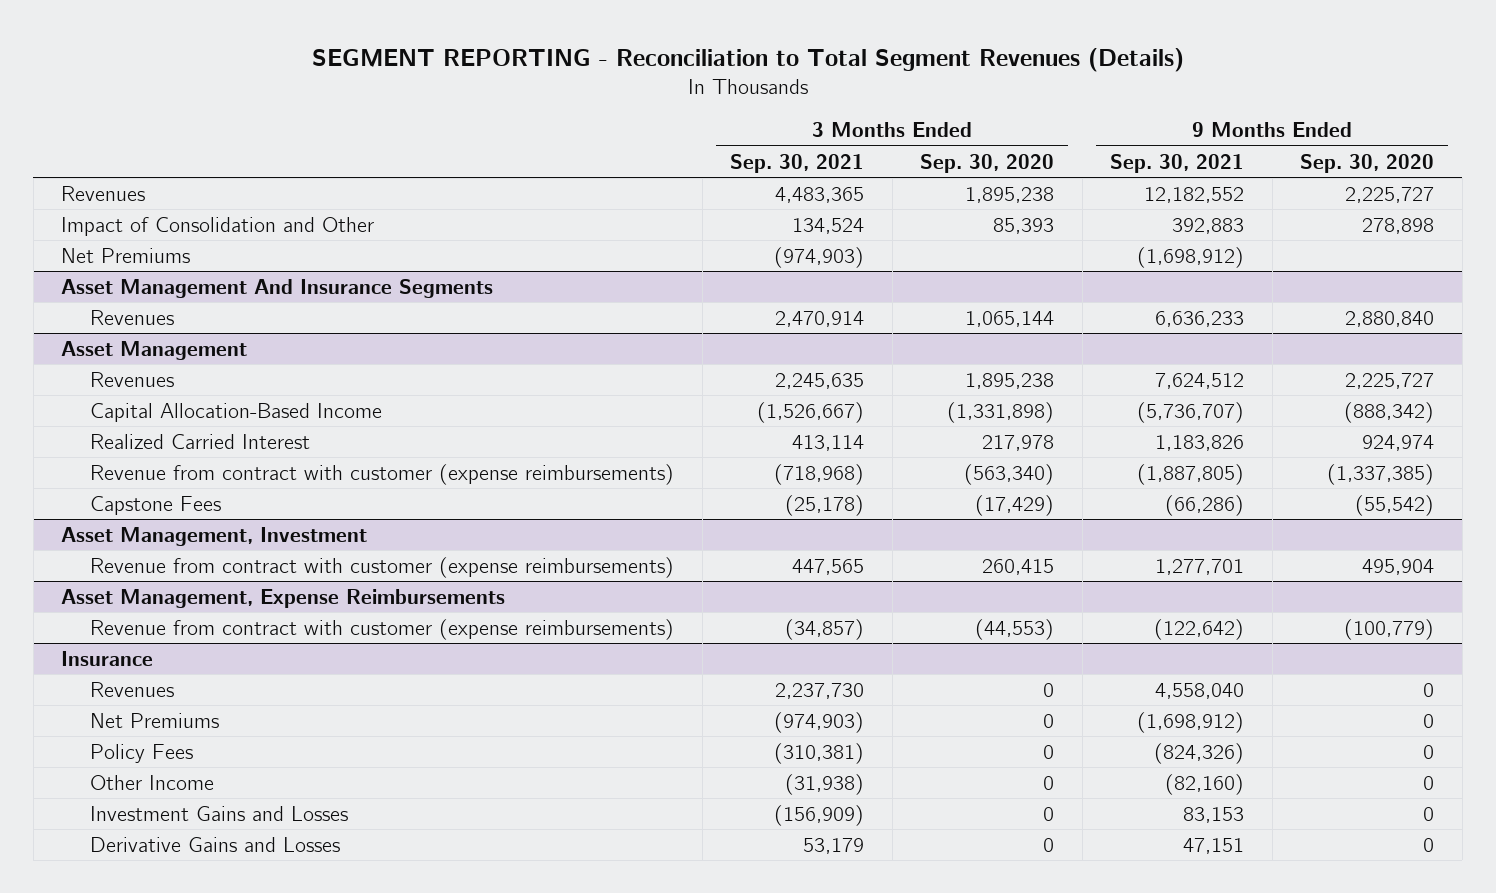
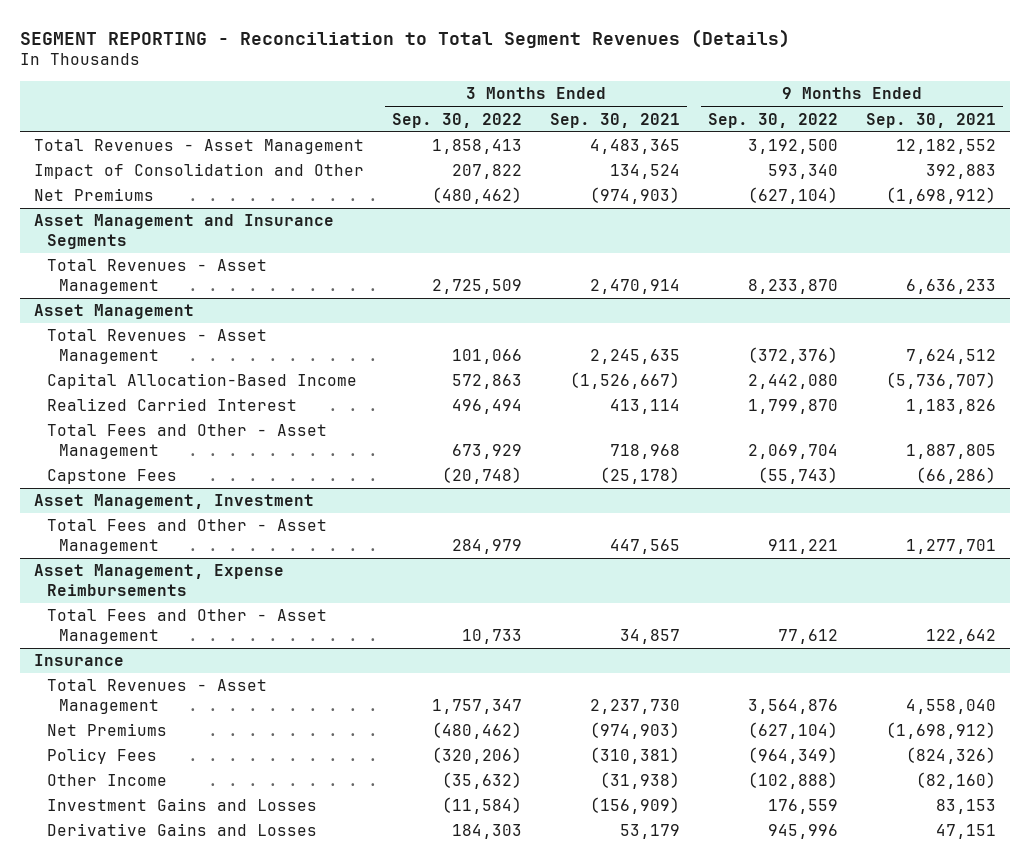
- | 3 Months Ended Sep. 30, 2021 | 3 Months Ended Sep. 30, 2020 | 9 Months Ended Sep. 30, 2021 | 9 Months Ended Sep. 30, 2020
+ | 3 Months Ended Sep. 30, 2022 | 3 Months Ended Sep. 30, 2021 | 9 Months Ended Sep. 30, 2022 | 9 Months Ended Sep. 30, 2021
- Revenues | 4,483,365 | 1,895,238 | 12,182,552 | 2,225,727
+ Total Revenues - Asset Management | 1,858,413 | 4,483,365 | 3,192,500 | 12,182,552
- Asset Management And Insurance Segments
- Revenues | 2,470,914 | 1,065,144 | 6,636,233 | 2,880,840
+ Asset Management and Insurance Segments
+ Total Revenues - Asset Management | 2,725,509 | 2,470,914 | 8,233,870 | 6,636,233
@ Asset Management
- Revenues | 2,245,635 | 1,895,238 | 7,624,512 | 2,225,727
+ Total Revenues - Asset Management | 101,066 | 2,245,635 | (372,376) | 7,624,512
- Revenue from contract with customer (expense reimbursements) | (718,968) | (563,340) | (1,887,805) | (1,337,385)
+ Total Fees and Other - Asset Management | 673,929 | 718,968 | 2,069,704 | 1,887,805
@ Asset Management, Investment
- Revenue from contract with customer (expense reimbursements) | 447,565 | 260,415 | 1,277,701 | 495,904
+ Total Fees and Other - Asset Management | 284,979 | 447,565 | 911,221 | 1,277,701
@ Asset Management, Expense Reimbursements
- Revenue from contract with customer (expense reimbursements) | (34,857) | (44,553) | (122,642) | (100,779)
+ Total Fees and Other - Asset Management | 10,733 | 34,857 | 77,612 | 122,642
@ Insurance
- Revenues | 2,237,730 | 0 | 4,558,040 | 0
+ Total Revenues - Asset Management | 1,757,347 | 2,237,730 | 3,564,876 | 4,558,040

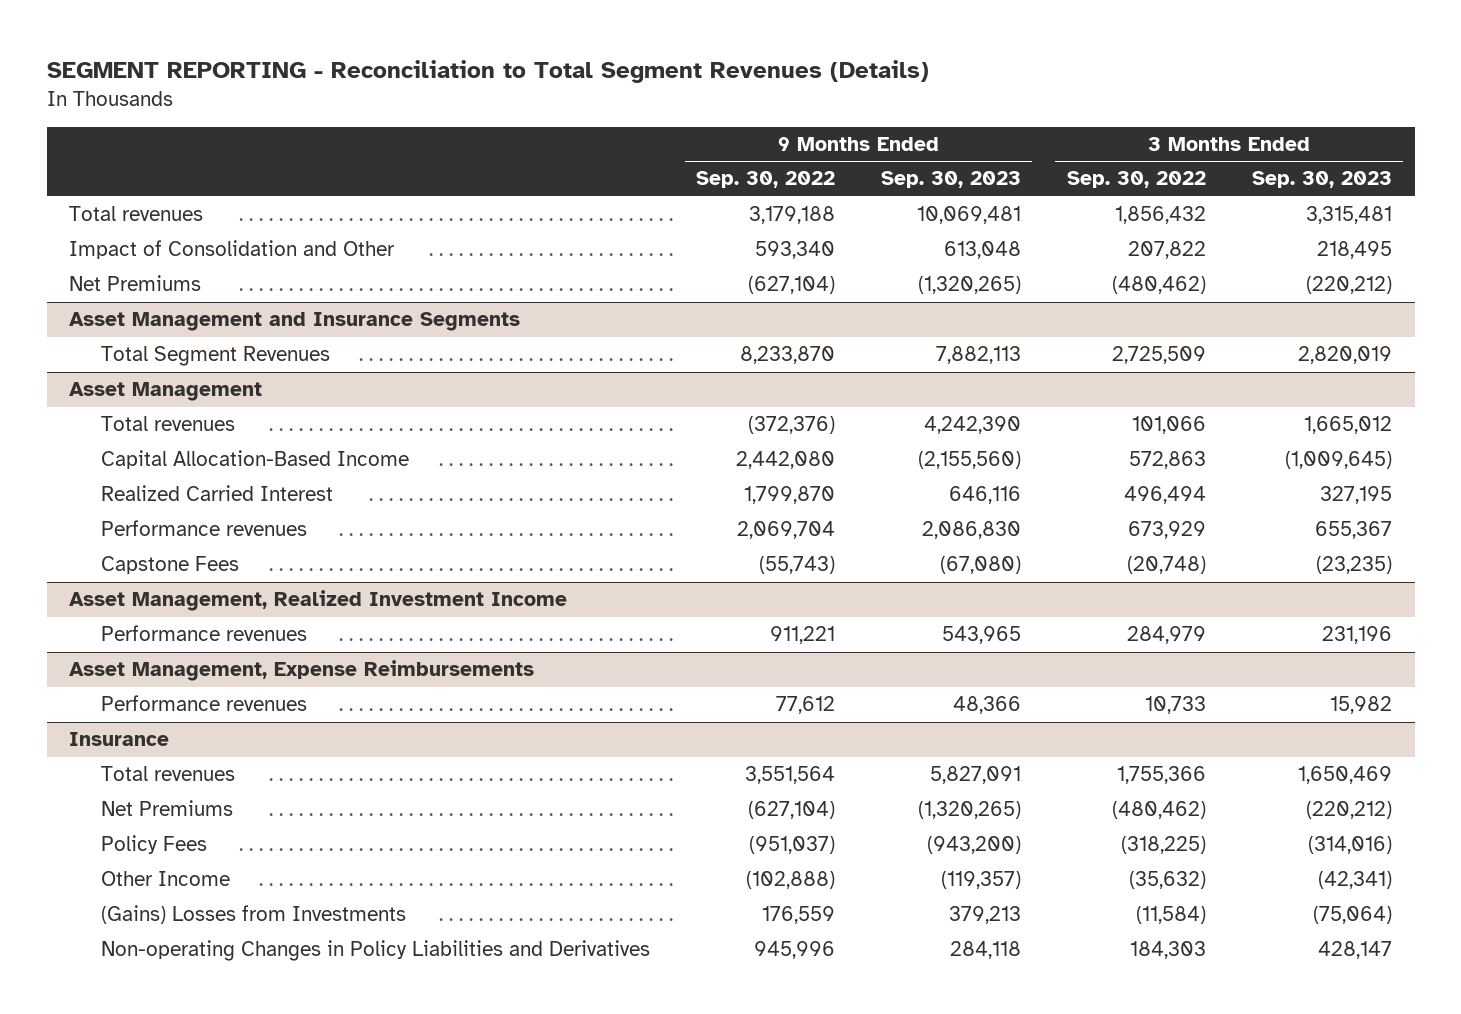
- | 3 Months Ended Sep. 30, 2022 | 3 Months Ended Sep. 30, 2021 | 9 Months Ended Sep. 30, 2022 | 9 Months Ended Sep. 30, 2021
+ | 9 Months Ended Sep. 30, 2022 | 9 Months Ended Sep. 30, 2023 | 3 Months Ended Sep. 30, 2022 | 3 Months Ended Sep. 30, 2023
- Total Revenues - Asset Management | 1,858,413 | 4,483,365 | 3,192,500 | 12,182,552
+ Total revenues | 3,179,188 | 10,069,481 | 1,856,432 | 3,315,481
@ Asset Management and Insurance Segments
- Total Revenues - Asset Management | 2,725,509 | 2,470,914 | 8,233,870 | 6,636,233
+ Total Segment Revenues | 8,233,870 | 7,882,113 | 2,725,509 | 2,820,019
@ Asset Management
- Total Revenues - Asset Management | 101,066 | 2,245,635 | (372,376) | 7,624,512
+ Total revenues | (372,376) | 4,242,390 | 101,066 | 1,665,012
- Total Fees and Other - Asset Management | 673,929 | 718,968 | 2,069,704 | 1,887,805
+ Performance revenues | 2,069,704 | 2,086,830 | 673,929 | 655,367
- Asset Management, Investment
- Total Fees and Other - Asset Management | 284,979 | 447,565 | 911,221 | 1,277,701
+ Asset Management, Realized Investment Income
+ Performance revenues | 911,221 | 543,965 | 284,979 | 231,196
@ Asset Management, Expense Reimbursements
- Total Fees and Other - Asset Management | 10,733 | 34,857 | 77,612 | 122,642
+ Performance revenues | 77,612 | 48,366 | 10,733 | 15,982
@ Insurance
- Total Revenues - Asset Management | 1,757,347 | 2,237,730 | 3,564,876 | 4,558,040
+ Total revenues | 3,551,564 | 5,827,091 | 1,755,366 | 1,650,469
- Policy Fees | (320,206) | (310,381) | (964,349) | (824,326)
+ Policy Fees | (951,037) | (943,200) | (318,225) | (314,016)
- Investment Gains and Losses | (11,584) | (156,909) | 176,559 | 83,153
- Derivative Gains and Losses | 184,303 | 53,179 | 945,996 | 47,151
+ (Gains) Losses from Investments | 176,559 | 379,213 | (11,584) | (75,064)
+ Non-operating Changes in Policy Liabilities and Derivatives | 945,996 | 284,118 | 184,303 | 428,147

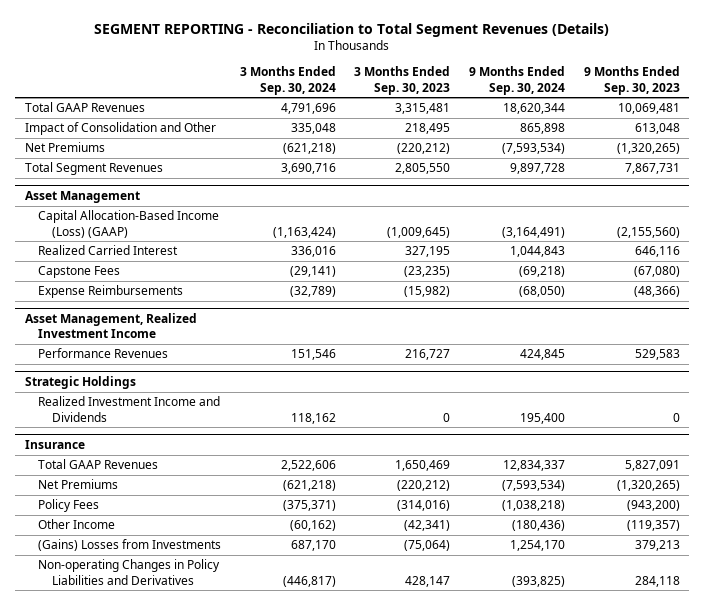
- | 9 Months Ended Sep. 30, 2022 | 9 Months Ended Sep. 30, 2023 | 3 Months Ended Sep. 30, 2022 | 3 Months Ended Sep. 30, 2023
+ | 3 Months Ended Sep. 30, 2024 | 3 Months Ended Sep. 30, 2023 | 9 Months Ended Sep. 30, 2024 | 9 Months Ended Sep. 30, 2023
- Total revenues | 3,179,188 | 10,069,481 | 1,856,432 | 3,315,481
+ Total GAAP Revenues | 4,791,696 | 3,315,481 | 18,620,344 | 10,069,481
- Asset Management and Insurance Segments
- Total Segment Revenues | 8,233,870 | 7,882,113 | 2,725,509 | 2,820,019
+ Total Segment Revenues | 3,690,716 | 2,805,550 | 9,897,728 | 7,867,731
@ Asset Management
- Total revenues | (372,376) | 4,242,390 | 101,066 | 1,665,012
- Capital Allocation-Based Income | 2,442,080 | (2,155,560) | 572,863 | (1,009,645)
+ Capital Allocation-Based Income (Loss) (GAAP) | (1,163,424) | (1,009,645) | (3,164,491) | (2,155,560)
- Performance revenues | 2,069,704 | 2,086,830 | 673,929 | 655,367
+ Expense Reimbursements | (32,789) | (15,982) | (68,050) | (48,366)
@ Asset Management, Realized Investment Income
- Performance revenues | 911,221 | 543,965 | 284,979 | 231,196
- Asset Management, Expense Reimbursements
- Performance revenues | 77,612 | 48,366 | 10,733 | 15,982
@ Asset Management, Realized Investment Income
+ Performance Revenues | 151,546 | 216,727 | 424,845 | 529,583
+ Strategic Holdings
+ Realized Investment Income and Dividends | 118,162 | 0 | 195,400 | 0
@ Insurance
- Total revenues | 3,551,564 | 5,827,091 | 1,755,366 | 1,650,469
+ Total GAAP Revenues | 2,522,606 | 1,650,469 | 12,834,337 | 5,827,091

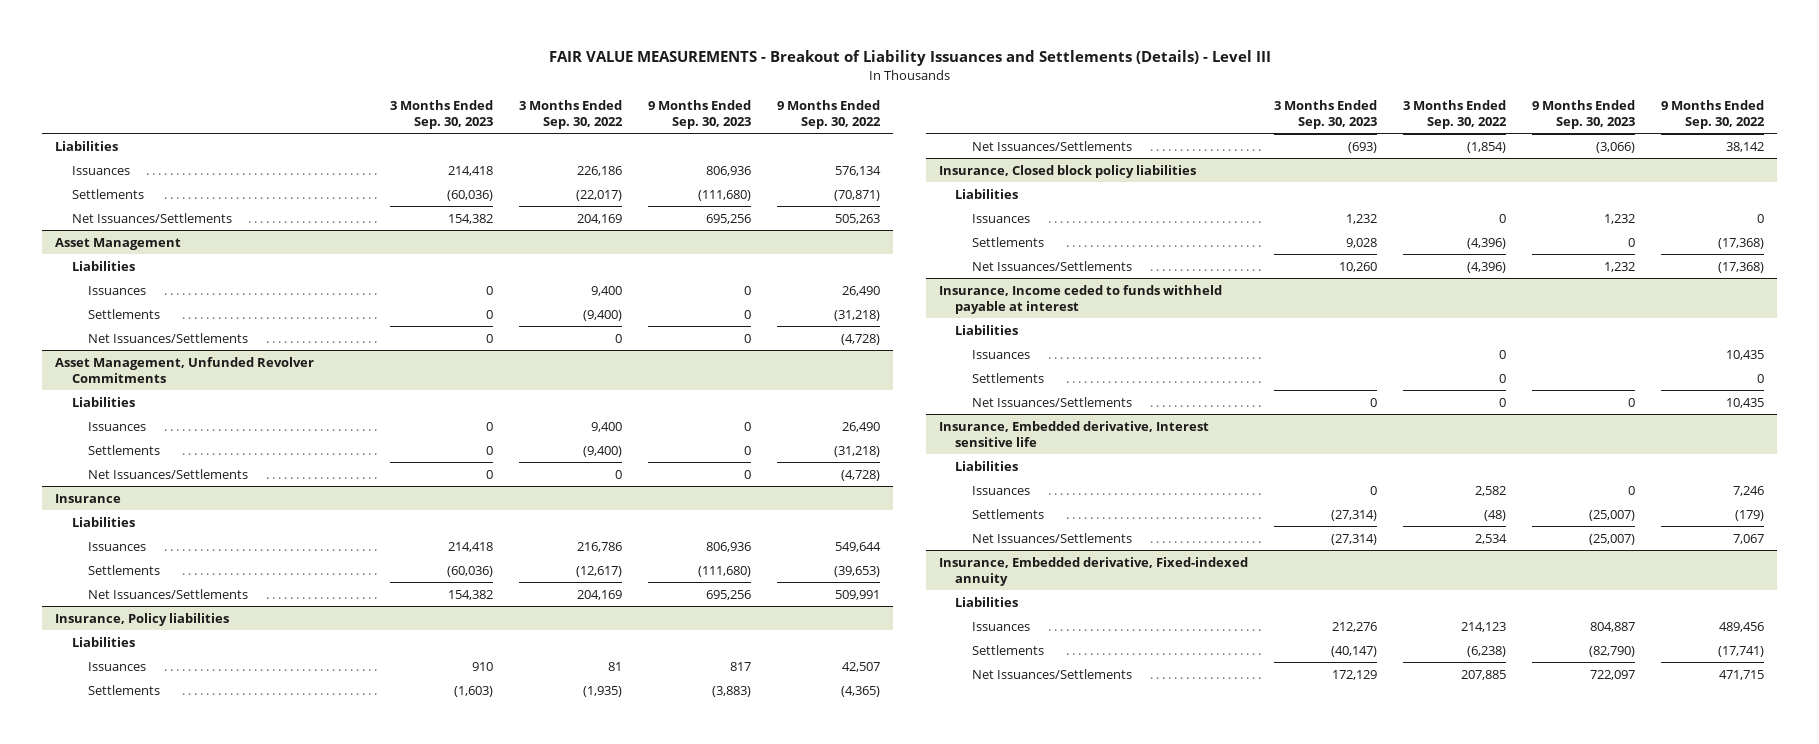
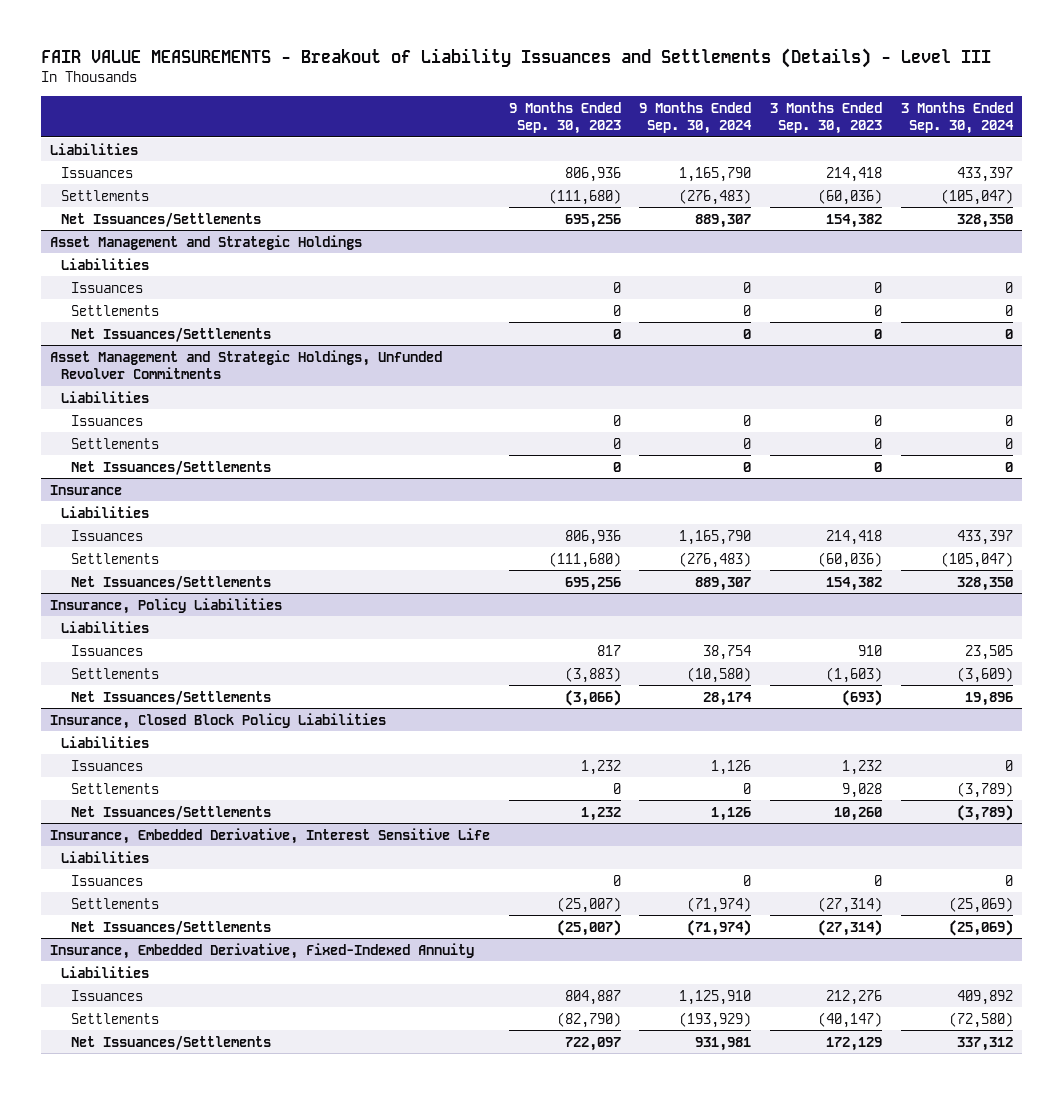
- | 3 Months Ended Sep. 30, 2023 | 3 Months Ended Sep. 30, 2022 | 9 Months Ended Sep. 30, 2023 | 9 Months Ended Sep. 30, 2022
+ | 9 Months Ended Sep. 30, 2023 | 9 Months Ended Sep. 30, 2024 | 3 Months Ended Sep. 30, 2023 | 3 Months Ended Sep. 30, 2024
- Asset Management
+ Asset Management and Strategic Holdings
- Asset Management, Unfunded Revolver Commitments
+ Asset Management and Strategic Holdings, Unfunded Revolver Commitments
- Insurance, Policy liabilities
+ Insurance, Policy Liabilities
- Insurance, Closed block policy liabilities
+ Insurance, Closed Block Policy Liabilities
- Insurance, Income ceded to funds withheld payable at interest
- Liabilities
- Issuances | | 0 | | 10,435
- Settlements | | 0 | | 0
- Net Issuances/Settlements | 0 | 0 | 0 | 10,435
- Insurance, Embedded derivative, Interest sensitive life
+ Insurance, Embedded Derivative, Interest Sensitive Life
- Insurance, Embedded derivative, Fixed-indexed annuity
+ Insurance, Embedded Derivative, Fixed-Indexed Annuity

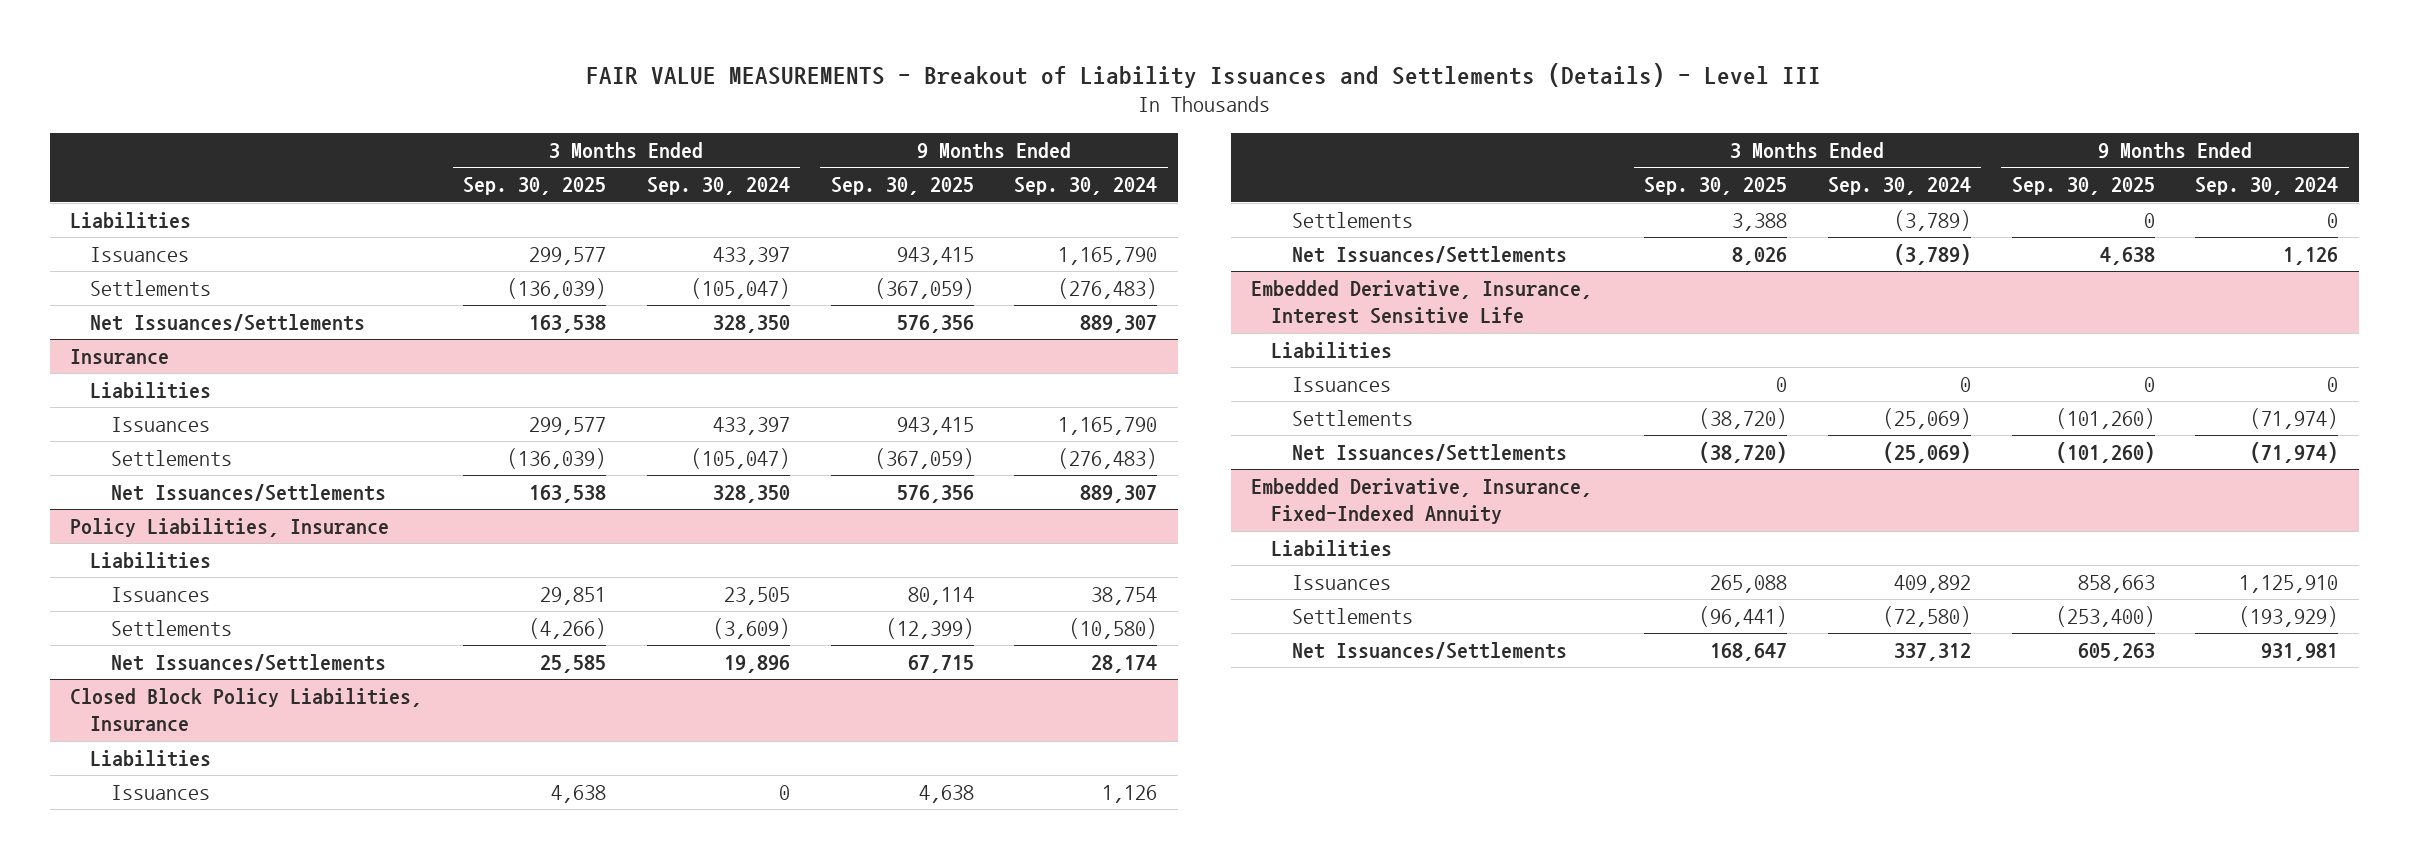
- | 9 Months Ended Sep. 30, 2023 | 9 Months Ended Sep. 30, 2024 | 3 Months Ended Sep. 30, 2023 | 3 Months Ended Sep. 30, 2024
+ | 3 Months Ended Sep. 30, 2025 | 3 Months Ended Sep. 30, 2024 | 9 Months Ended Sep. 30, 2025 | 9 Months Ended Sep. 30, 2024
- Asset Management and Strategic Holdings
- Liabilities
- Issuances | 0 | 0 | 0 | 0
- Settlements | 0 | 0 | 0 | 0
- Net Issuances/Settlements | 0 | 0 | 0 | 0
- Asset Management and Strategic Holdings, Unfunded Revolver Commitments
- Liabilities
- Issuances | 0 | 0 | 0 | 0
- Settlements | 0 | 0 | 0 | 0
- Net Issuances/Settlements | 0 | 0 | 0 | 0
- Insurance, Policy Liabilities
+ Policy Liabilities, Insurance
- Insurance, Closed Block Policy Liabilities
+ Closed Block Policy Liabilities, Insurance
- Insurance, Embedded Derivative, Interest Sensitive Life
+ Embedded Derivative, Insurance, Interest Sensitive Life
- Insurance, Embedded Derivative, Fixed-Indexed Annuity
+ Embedded Derivative, Insurance, Fixed-Indexed Annuity

